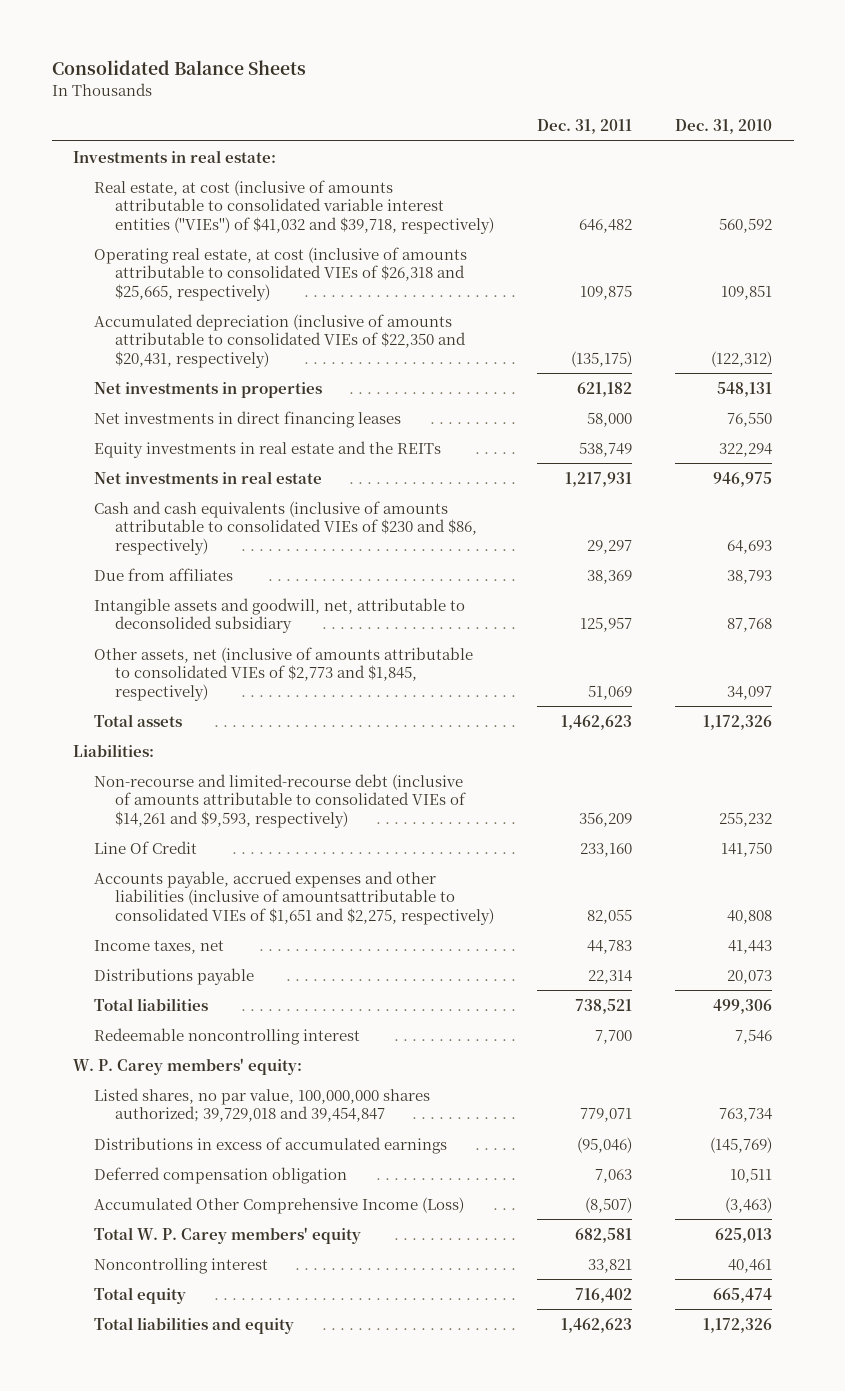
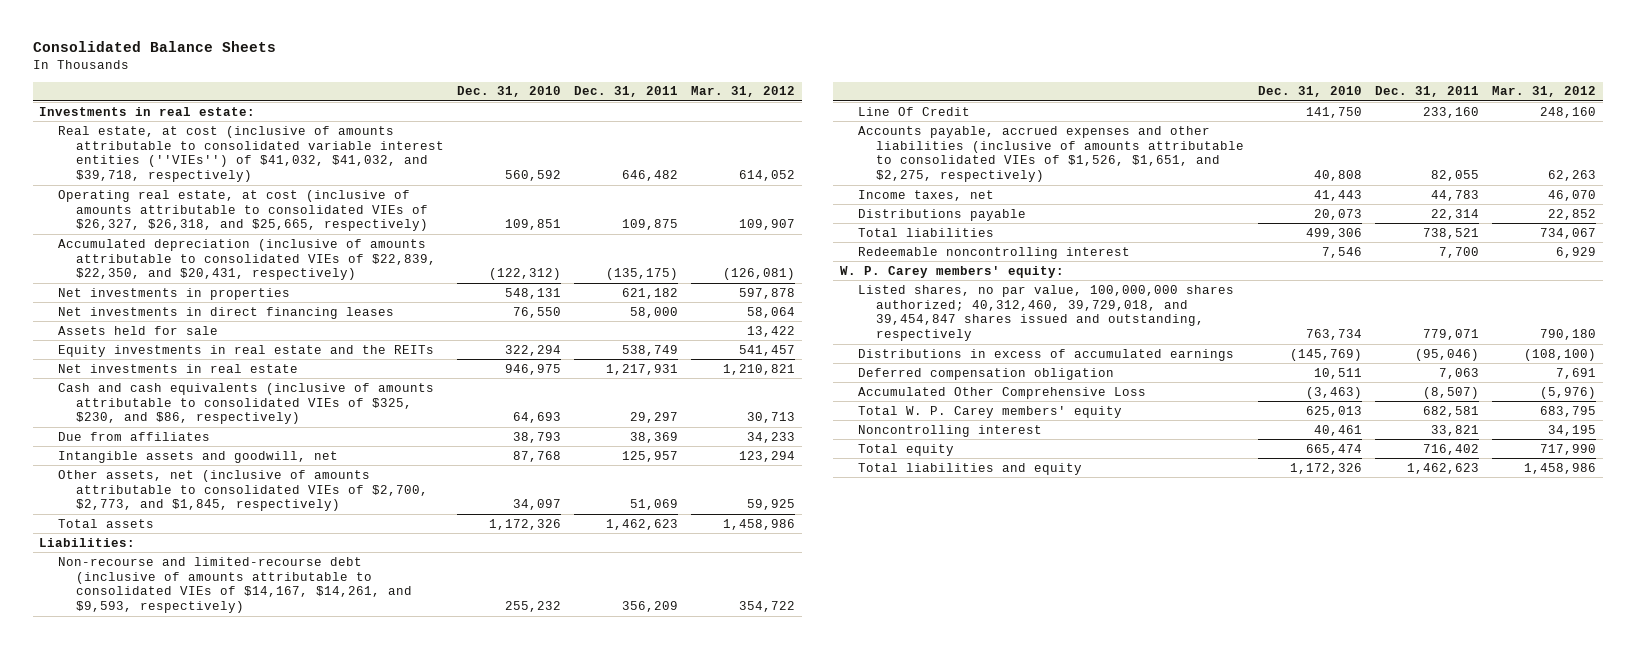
- | Dec. 31, 2011 | Dec. 31, 2010
+ | Dec. 31, 2010 | Dec. 31, 2011 | Mar. 31, 2012
- Real estate, at cost (inclusive of amounts attributable to consolidated variable interest entities (''VIEs'') of $41,032 and $39,718, respectively) | 646,482 | 560,592
- Operating real estate, at cost (inclusive of amounts attributable to consolidated VIEs of $26,318 and $25,665, respectively) | 109,875 | 109,851
- Accumulated depreciation (inclusive of amounts attributable to consolidated VIEs of $22,350 and $20,431, respectively) | (135,175) | (122,312)
+ Real estate, at cost (inclusive of amounts attributable to consolidated variable interest entities (''VIEs'') of $41,032, $41,032, and $39,718, respectively) | 560,592 | 646,482 | 614,052
+ Operating real estate, at cost (inclusive of amounts attributable to consolidated VIEs of $26,327, $26,318, and $25,665, respectively) | 109,851 | 109,875 | 109,907
+ Accumulated depreciation (inclusive of amounts attributable to consolidated VIEs of $22,839, $22,350, and $20,431, respectively) | (122,312) | (135,175) | (126,081)
+ Assets held for sale | | | 13,422
- Cash and cash equivalents (inclusive of amounts attributable to consolidated VIEs of $230 and $86, respectively) | 29,297 | 64,693
+ Cash and cash equivalents (inclusive of amounts attributable to consolidated VIEs of $325, $230, and $86, respectively) | 64,693 | 29,297 | 30,713
- Intangible assets and goodwill, net, attributable to deconsolided subsidiary | 125,957 | 87,768
- Other assets, net (inclusive of amounts attributable to consolidated VIEs of $2,773 and $1,845, respectively) | 51,069 | 34,097
+ Intangible assets and goodwill, net | 87,768 | 125,957 | 123,294
+ Other assets, net (inclusive of amounts attributable to consolidated VIEs of $2,700, $2,773, and $1,845, respectively) | 34,097 | 51,069 | 59,925
- Non-recourse and limited-recourse debt (inclusive of amounts attributable to consolidated VIEs of $14,261 and $9,593, respectively) | 356,209 | 255,232
+ Non-recourse and limited-recourse debt (inclusive of amounts attributable to consolidated VIEs of $14,167, $14,261, and $9,593, respectively) | 255,232 | 356,209 | 354,722
- Accounts payable, accrued expenses and other liabilities (inclusive of amountsattributable to consolidated VIEs of $1,651 and $2,275, respectively) | 82,055 | 40,808
+ Accounts payable, accrued expenses and other liabilities (inclusive of amounts attributable to consolidated VIEs of $1,526, $1,651, and $2,275, respectively) | 40,808 | 82,055 | 62,263
- Listed shares, no par value, 100,000,000 shares authorized; 39,729,018 and 39,454,847 | 779,071 | 763,734
+ Listed shares, no par value, 100,000,000 shares authorized; 40,312,460, 39,729,018, and 39,454,847 shares issued and outstanding, respectively | 763,734 | 779,071 | 790,180
- Accumulated Other Comprehensive Income (Loss) | (8,507) | (3,463)
+ Accumulated Other Comprehensive Loss | (3,463) | (8,507) | (5,976)

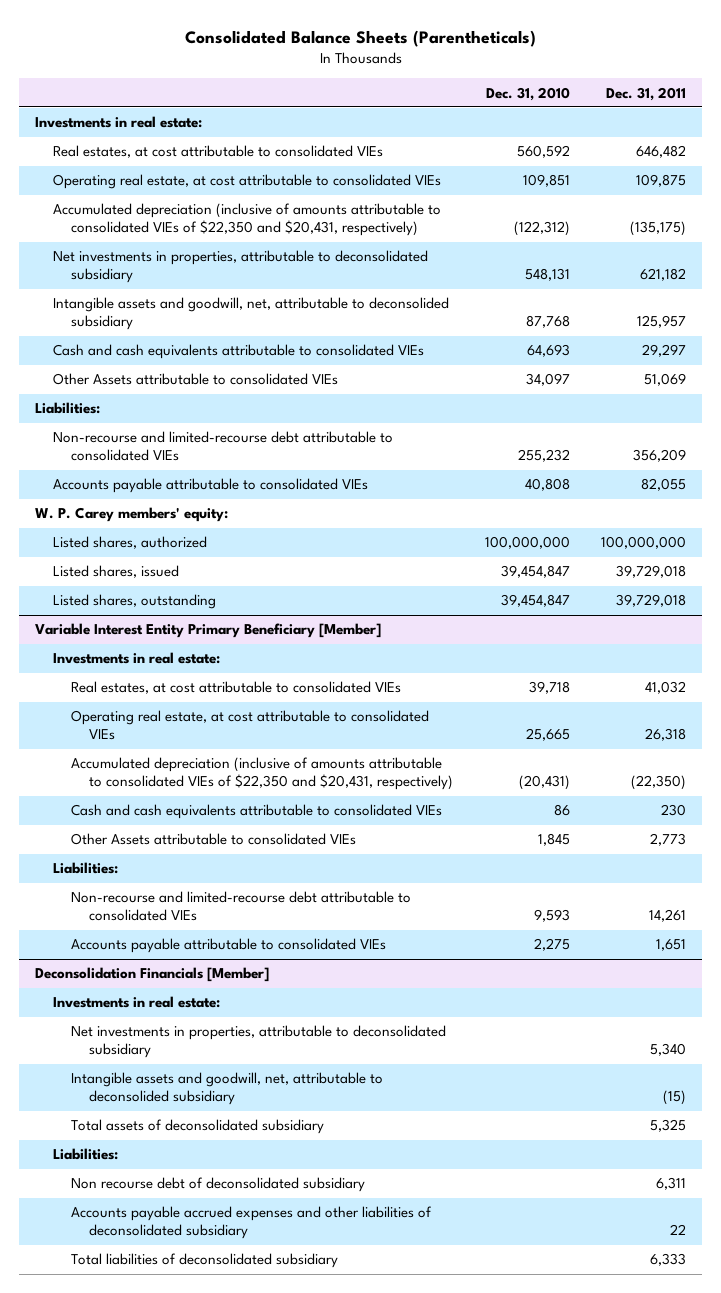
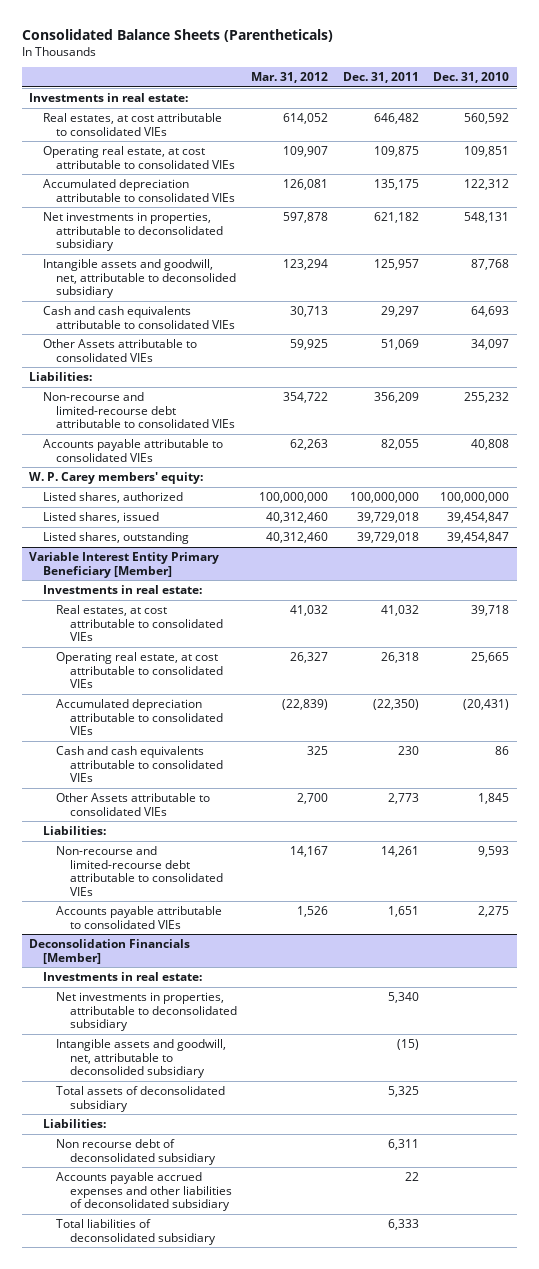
- | Dec. 31, 2010 | Dec. 31, 2011
+ | Mar. 31, 2012 | Dec. 31, 2011 | Dec. 31, 2010
- Accumulated depreciation (inclusive of amounts attributable to consolidated VIEs of $22,350 and $20,431, respectively) | (122,312) | (135,175)
+ Accumulated depreciation attributable to consolidated VIEs | 126,081 | 135,175 | 122,312
@ Variable Interest Entity Primary Beneficiary [Member]
- Accumulated depreciation (inclusive of amounts attributable to consolidated VIEs of $22,350 and $20,431, respectively) | (20,431) | (22,350)
+ Accumulated depreciation attributable to consolidated VIEs | (22,839) | (22,350) | (20,431)

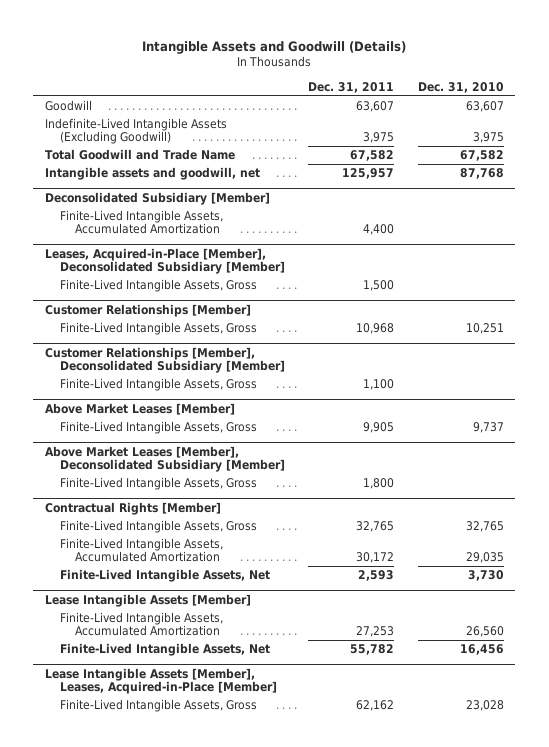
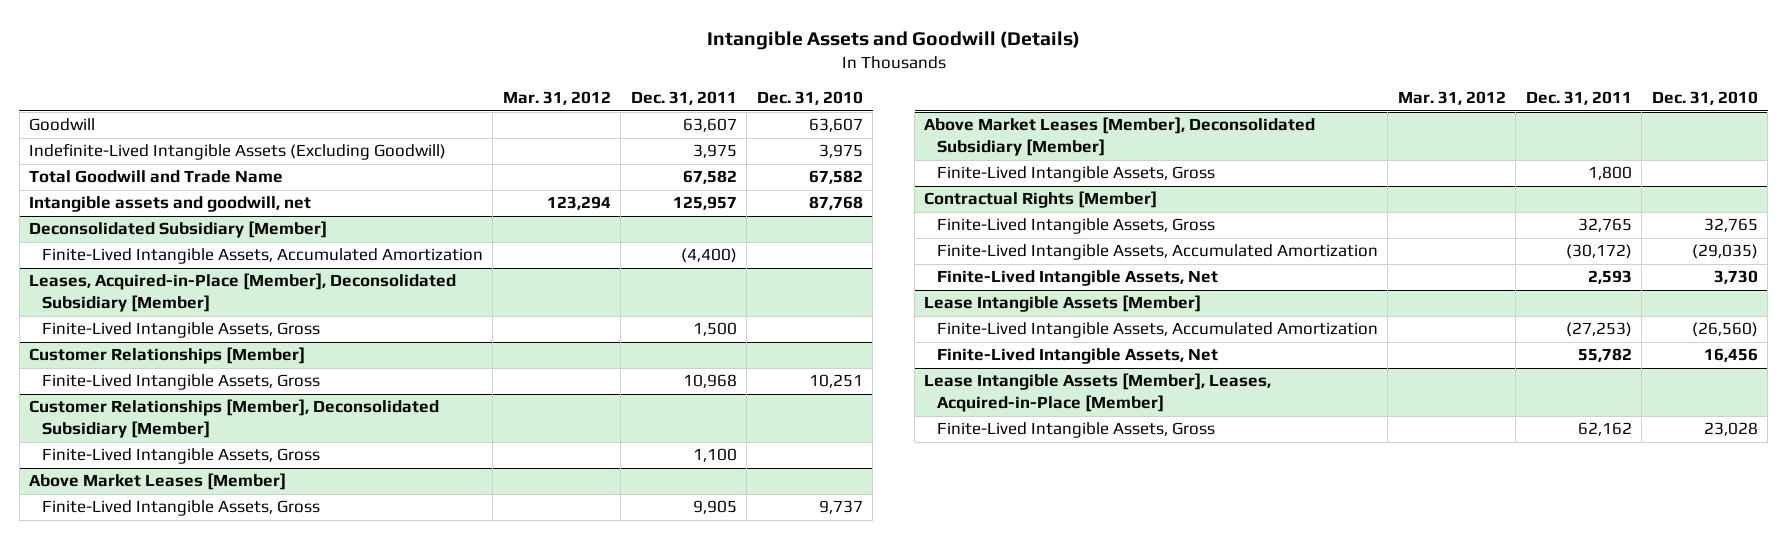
- | Dec. 31, 2011 | Dec. 31, 2010
+ | Mar. 31, 2012 | Dec. 31, 2011 | Dec. 31, 2010
@ Deconsolidated Subsidiary [Member]
- Finite-Lived Intangible Assets, Accumulated Amortization | 4,400 |
+ Finite-Lived Intangible Assets, Accumulated Amortization | | (4,400) |
@ Contractual Rights [Member]
- Finite-Lived Intangible Assets, Accumulated Amortization | 30,172 | 29,035
+ Finite-Lived Intangible Assets, Accumulated Amortization | | (30,172) | (29,035)
@ Lease Intangible Assets [Member]
- Finite-Lived Intangible Assets, Accumulated Amortization | 27,253 | 26,560
+ Finite-Lived Intangible Assets, Accumulated Amortization | | (27,253) | (26,560)

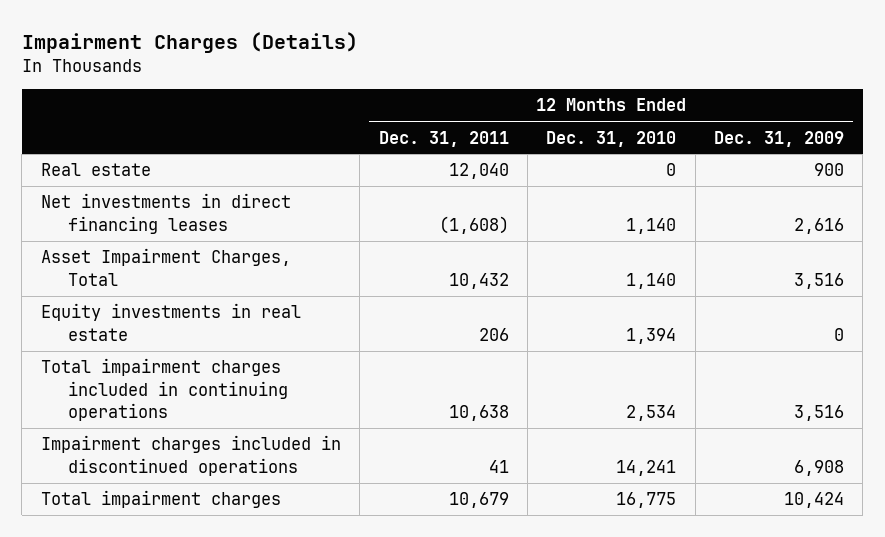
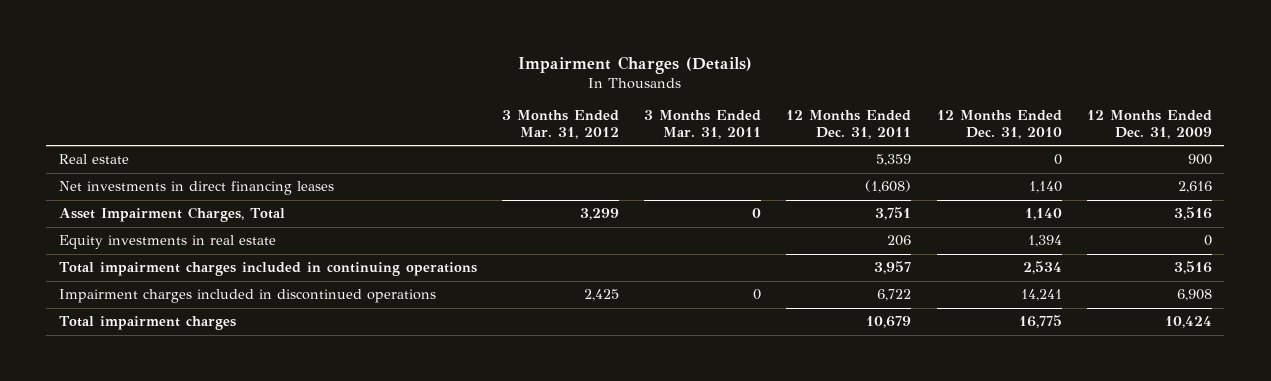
- | 12 Months Ended Dec. 31, 2011 | 12 Months Ended Dec. 31, 2010 | 12 Months Ended Dec. 31, 2009
+ | 3 Months Ended Mar. 31, 2012 | 3 Months Ended Mar. 31, 2011 | 12 Months Ended Dec. 31, 2011 | 12 Months Ended Dec. 31, 2010 | 12 Months Ended Dec. 31, 2009
- Real estate | 12,040 | 0 | 900
+ Real estate | | | 5,359 | 0 | 900
- Asset Impairment Charges, Total | 10,432 | 1,140 | 3,516
+ Asset Impairment Charges, Total | 3,299 | 0 | 3,751 | 1,140 | 3,516
- Total impairment charges included in continuing operations | 10,638 | 2,534 | 3,516
- Impairment charges included in discontinued operations | 41 | 14,241 | 6,908
+ Total impairment charges included in continuing operations | | | 3,957 | 2,534 | 3,516
+ Impairment charges included in discontinued operations | 2,425 | 0 | 6,722 | 14,241 | 6,908

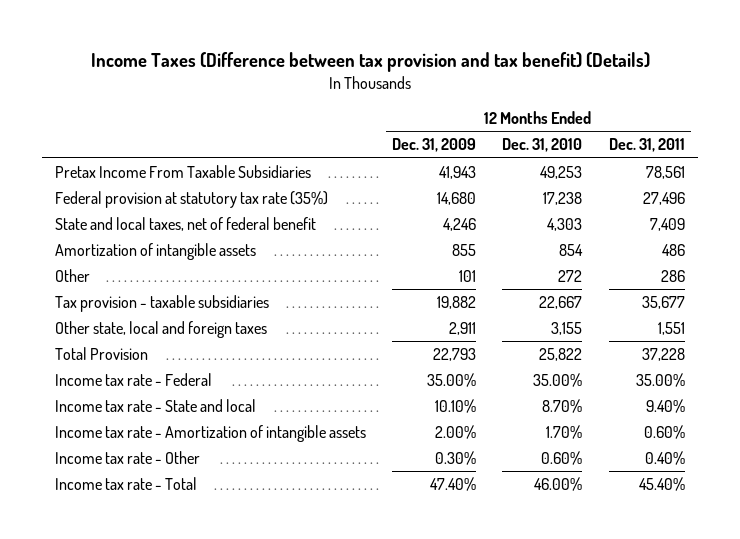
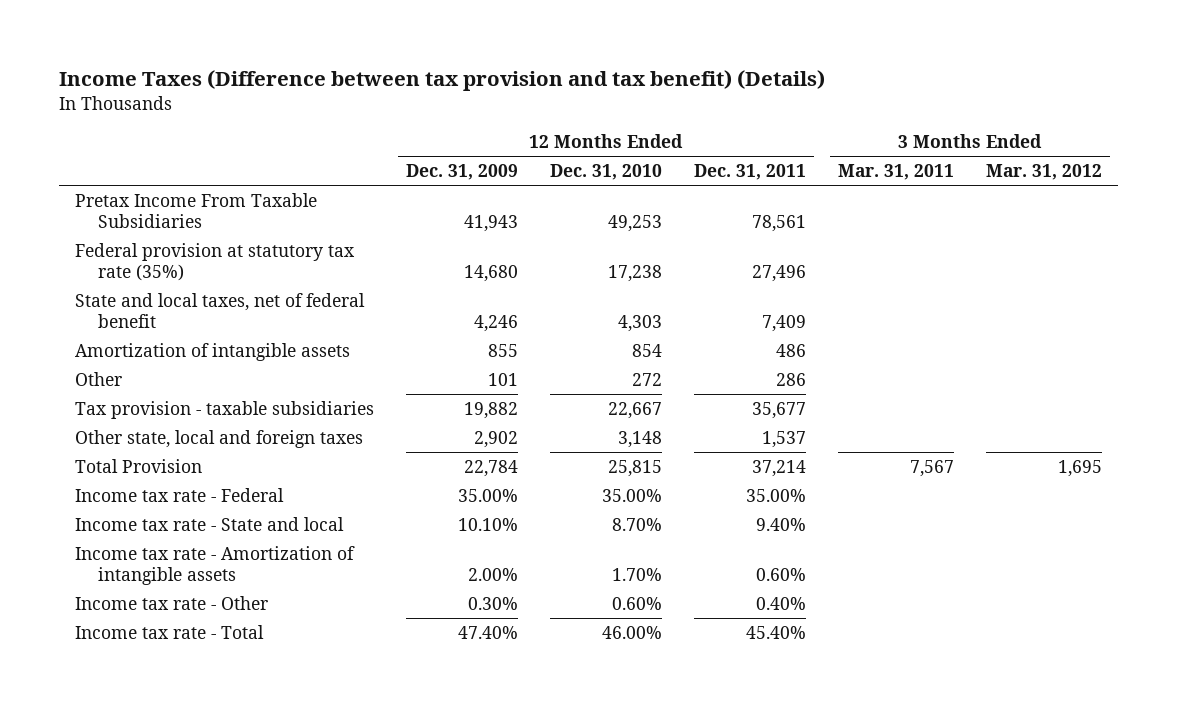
- | 12 Months Ended Dec. 31, 2009 | 12 Months Ended Dec. 31, 2010 | 12 Months Ended Dec. 31, 2011
+ | 12 Months Ended Dec. 31, 2009 | 12 Months Ended Dec. 31, 2010 | 12 Months Ended Dec. 31, 2011 | 3 Months Ended Mar. 31, 2011 | 3 Months Ended Mar. 31, 2012
- Other state, local and foreign taxes | 2,911 | 3,155 | 1,551
- Total Provision | 22,793 | 25,822 | 37,228
+ Other state, local and foreign taxes | 2,902 | 3,148 | 1,537 | |
+ Total Provision | 22,784 | 25,815 | 37,214 | 7,567 | 1,695

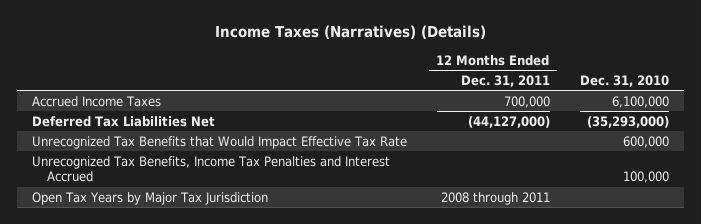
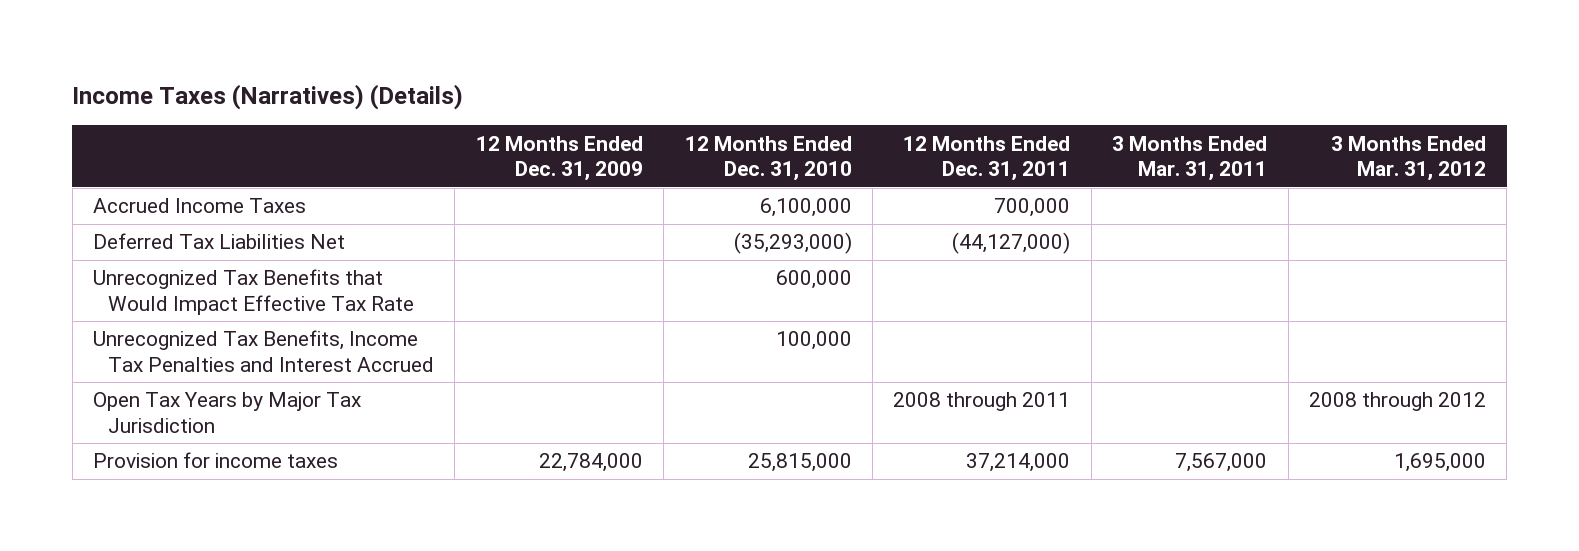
- | 12 Months Ended Dec. 31, 2011 | Dec. 31, 2010
+ | 12 Months Ended Dec. 31, 2009 | 12 Months Ended Dec. 31, 2010 | 12 Months Ended Dec. 31, 2011 | 3 Months Ended Mar. 31, 2011 | 3 Months Ended Mar. 31, 2012
+ Provision for income taxes | 22,784,000 | 25,815,000 | 37,214,000 | 7,567,000 | 1,695,000

